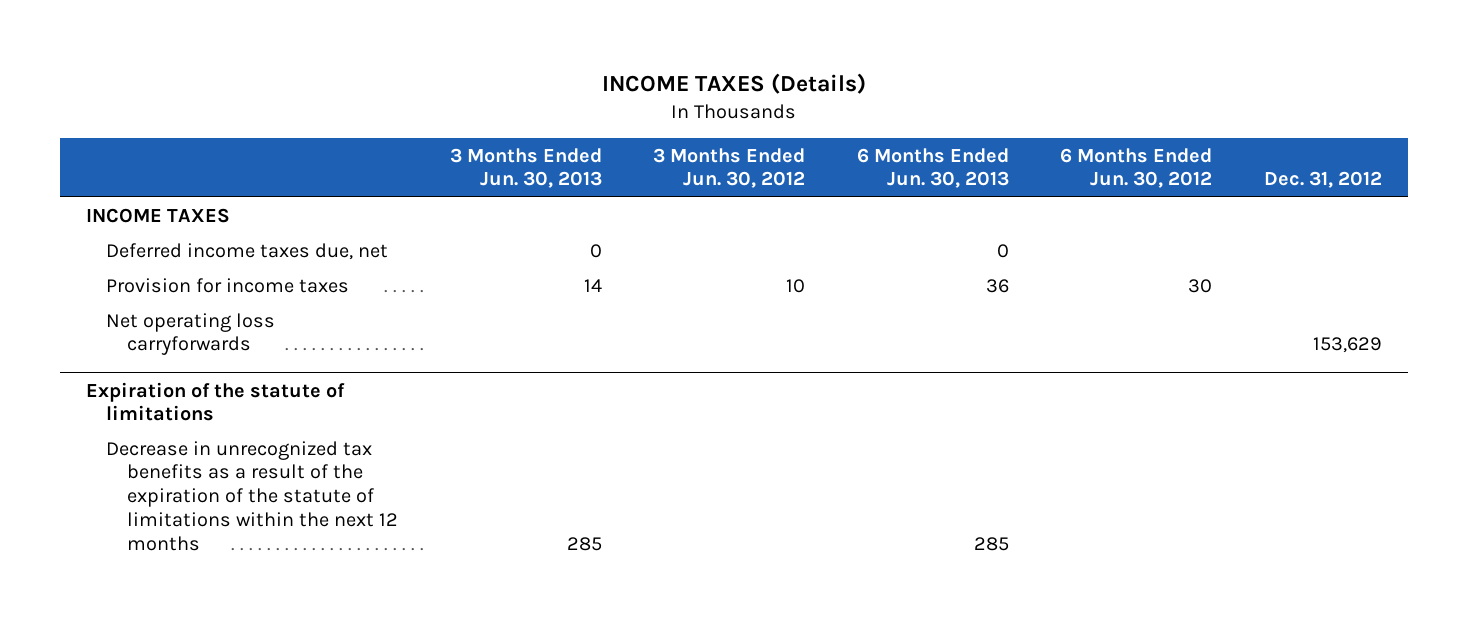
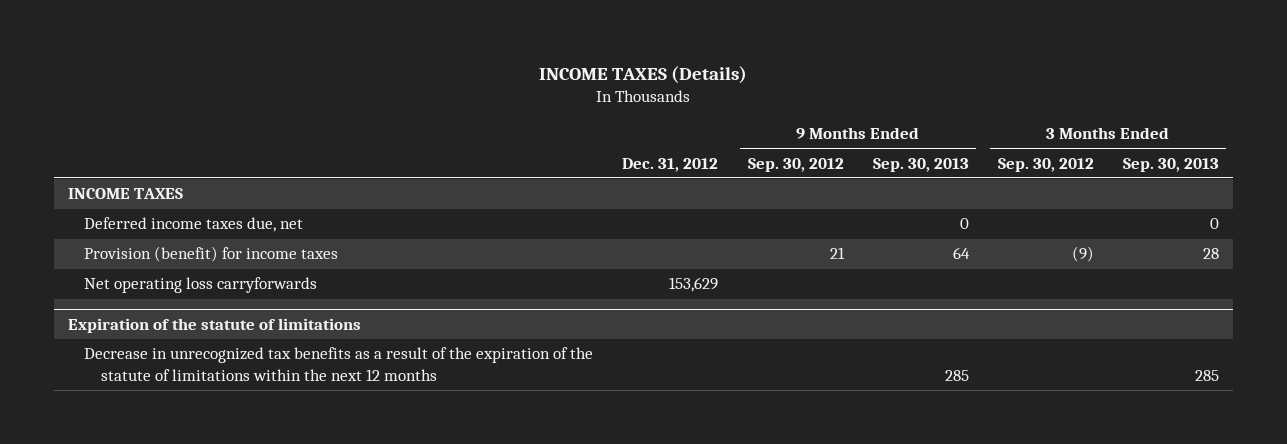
- | 3 Months Ended Jun. 30, 2013 | 3 Months Ended Jun. 30, 2012 | 6 Months Ended Jun. 30, 2013 | 6 Months Ended Jun. 30, 2012 | Dec. 31, 2012
+ | Dec. 31, 2012 | 9 Months Ended Sep. 30, 2012 | 9 Months Ended Sep. 30, 2013 | 3 Months Ended Sep. 30, 2012 | 3 Months Ended Sep. 30, 2013
- Provision for income taxes | 14 | 10 | 36 | 30 |
+ Provision (benefit) for income taxes | | 21 | 64 | (9) | 28

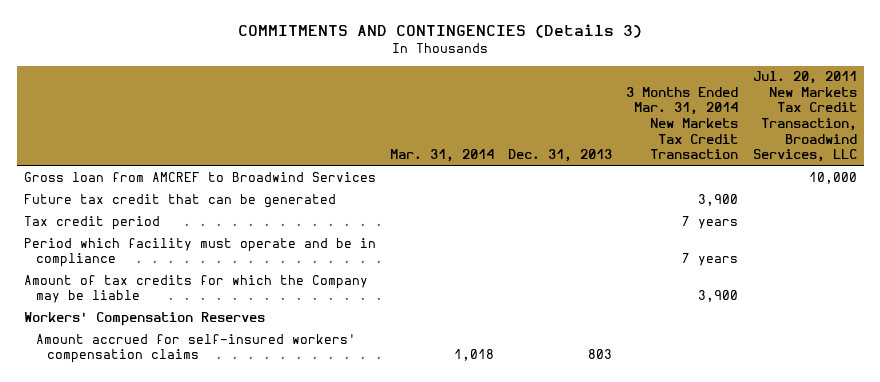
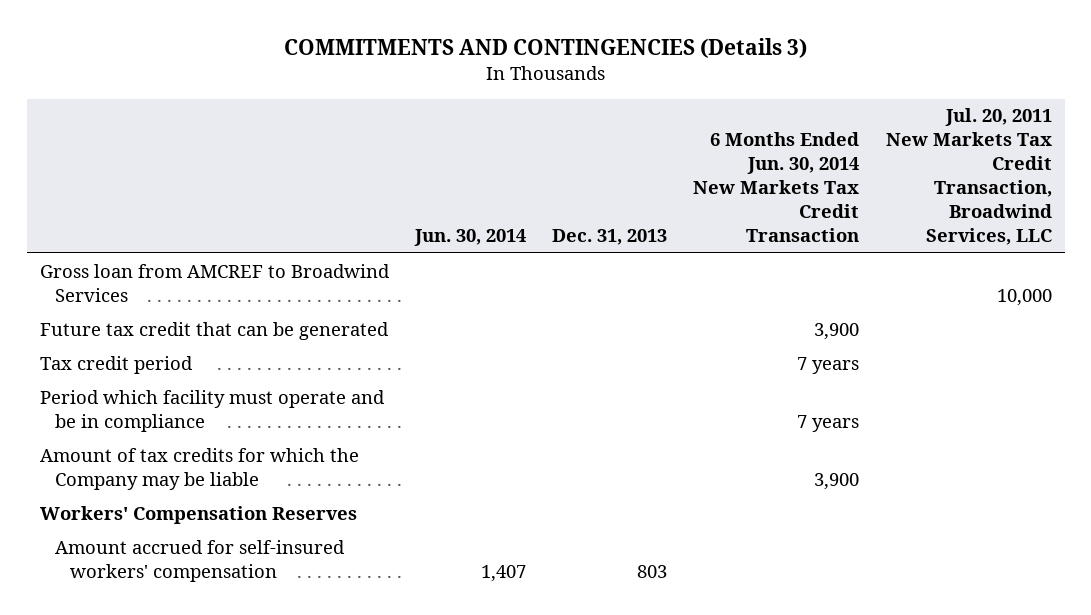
- | Mar. 31, 2014 | Dec. 31, 2013 | 3 Months Ended Mar. 31, 2014 New Markets Tax Credit Transaction | Jul. 20, 2011 New Markets Tax Credit Transaction, Broadwind Services, LLC
+ | Jun. 30, 2014 | Dec. 31, 2013 | 6 Months Ended Jun. 30, 2014 New Markets Tax Credit Transaction | Jul. 20, 2011 New Markets Tax Credit Transaction, Broadwind Services, LLC
- Amount accrued for self-insured workers' compensation claims | 1,018 | 803 | |
+ Amount accrued for self-insured workers' compensation | 1,407 | 803 | |

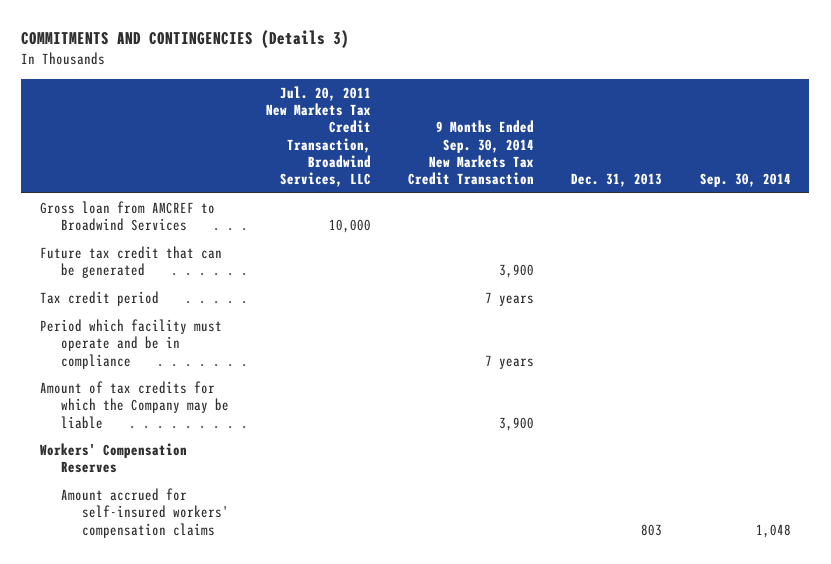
- | Jun. 30, 2014 | Dec. 31, 2013 | 6 Months Ended Jun. 30, 2014 New Markets Tax Credit Transaction | Jul. 20, 2011 New Markets Tax Credit Transaction, Broadwind Services, LLC
+ | Jul. 20, 2011 New Markets Tax Credit Transaction, Broadwind Services, LLC | 9 Months Ended Sep. 30, 2014 New Markets Tax Credit Transaction | Dec. 31, 2013 | Sep. 30, 2014
- Amount accrued for self-insured workers' compensation | 1,407 | 803 | |
+ Amount accrued for self-insured workers' compensation claims | | | 803 | 1,048

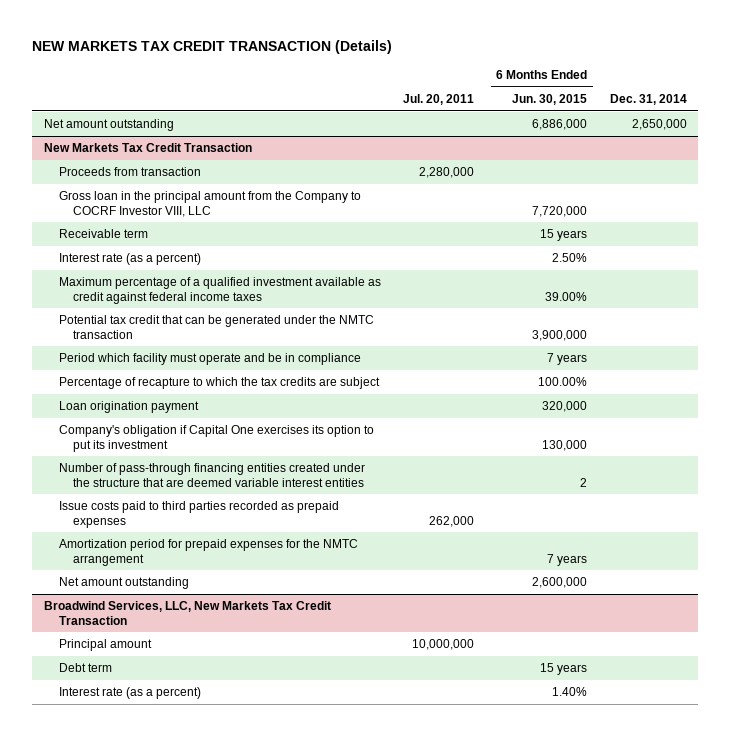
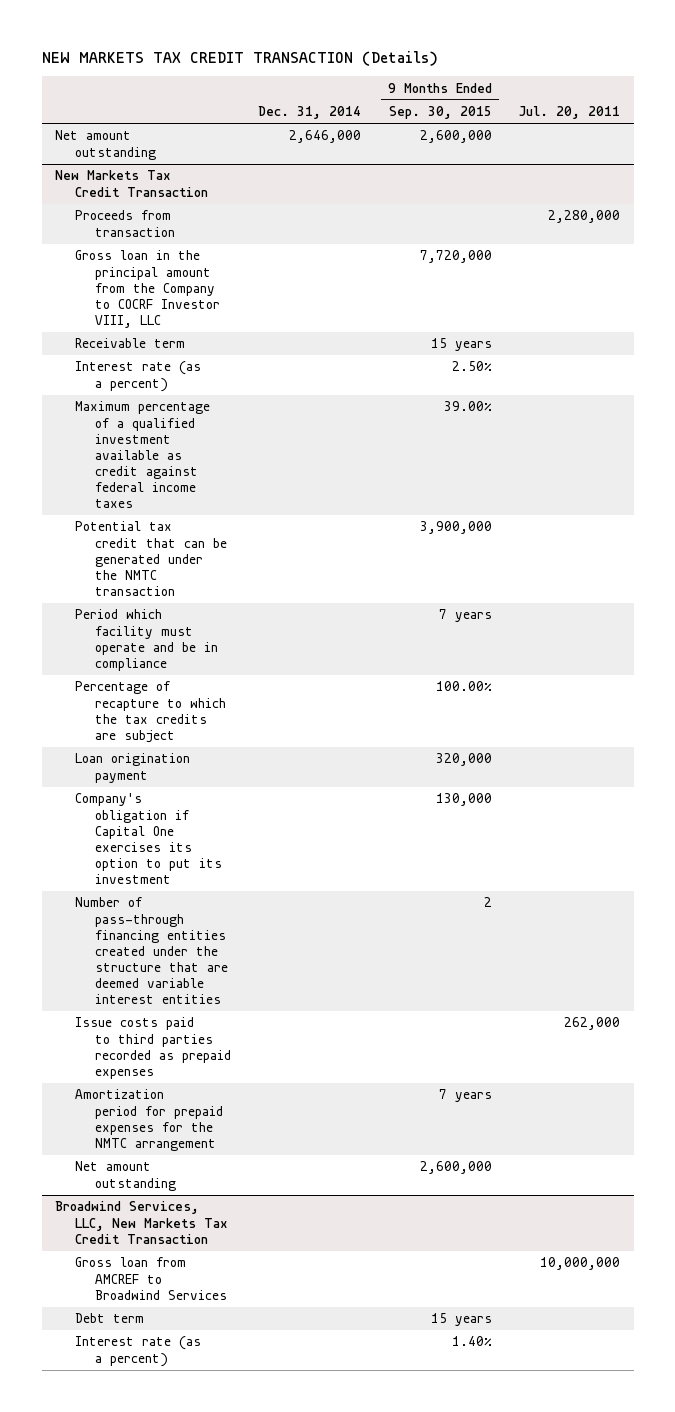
- | Jul. 20, 2011 | 6 Months Ended Jun. 30, 2015 | Dec. 31, 2014
+ | Dec. 31, 2014 | 9 Months Ended Sep. 30, 2015 | Jul. 20, 2011
- Net amount outstanding | | 6,886,000 | 2,650,000
+ Net amount outstanding | 2,646,000 | 2,600,000 |
@ Broadwind Services, LLC, New Markets Tax Credit Transaction
- Principal amount | 10,000,000 | |
+ Gross loan from AMCREF to Broadwind Services | | | 10,000,000

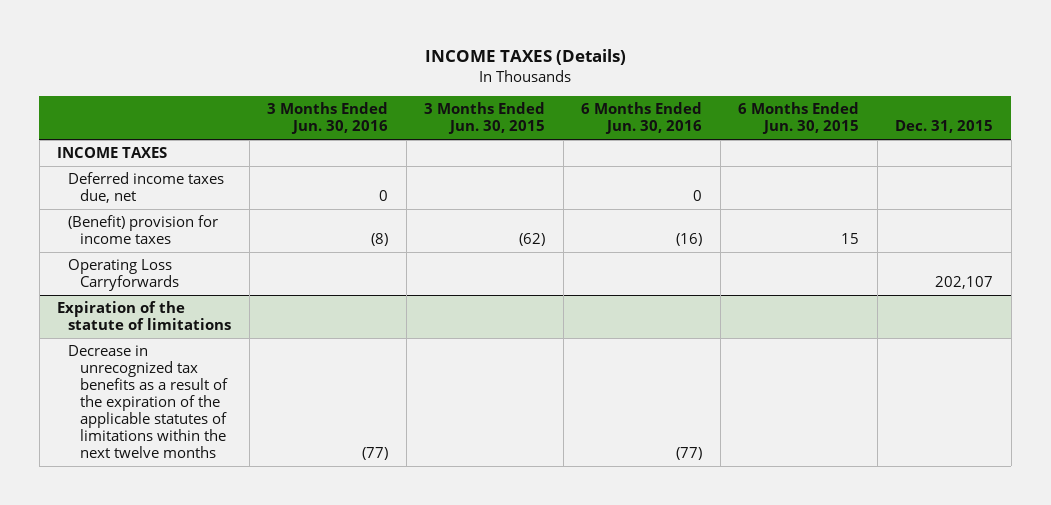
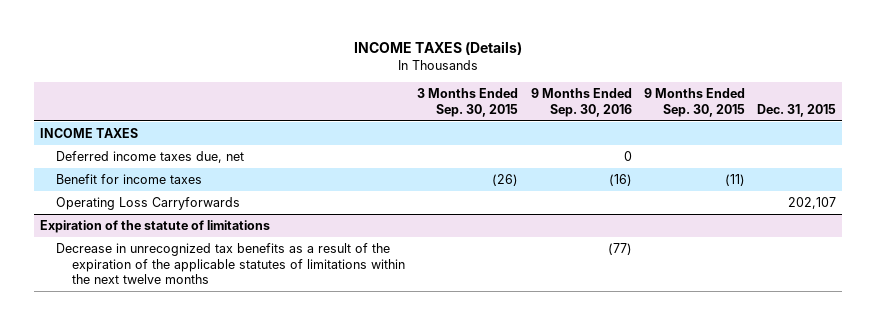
- | 3 Months Ended Jun. 30, 2016 | 3 Months Ended Jun. 30, 2015 | 6 Months Ended Jun. 30, 2016 | 6 Months Ended Jun. 30, 2015 | Dec. 31, 2015
+ | 3 Months Ended Sep. 30, 2015 | 9 Months Ended Sep. 30, 2016 | 9 Months Ended Sep. 30, 2015 | Dec. 31, 2015
- (Benefit) provision for income taxes | (8) | (62) | (16) | 15 |
+ Benefit for income taxes | (26) | (16) | (11) |

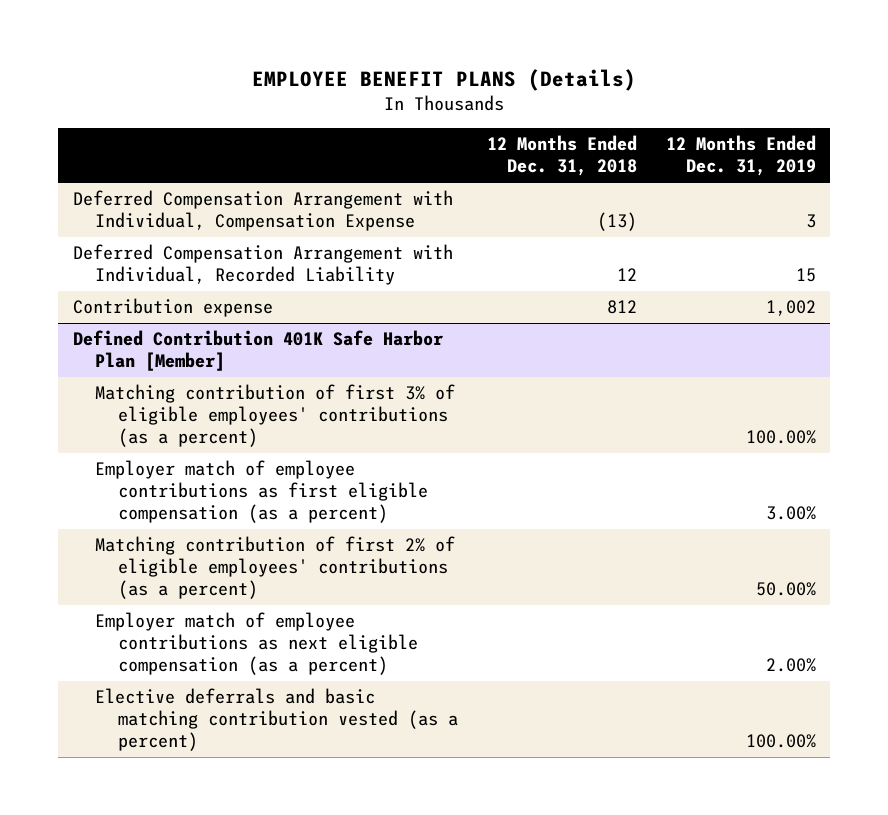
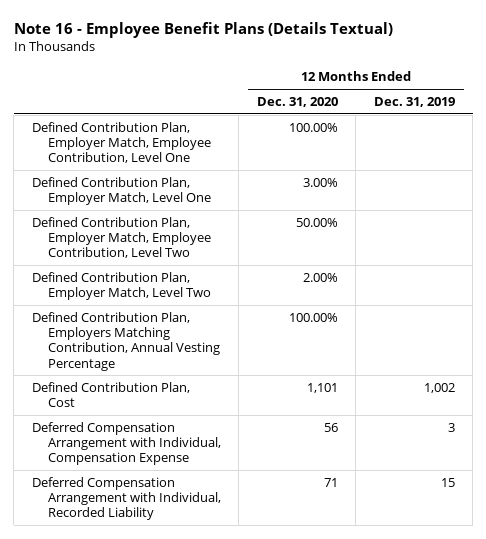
- EMPLOYEE BENEFIT PLANS (Details)
+ Note 16 - Employee Benefit Plans (Details Textual)
- | 12 Months Ended Dec. 31, 2018 | 12 Months Ended Dec. 31, 2019
+ | 12 Months Ended Dec. 31, 2020 | 12 Months Ended Dec. 31, 2019
+ Defined Contribution Plan, Employer Match, Employee Contribution, Level One | 100.00% |
+ Defined Contribution Plan, Employer Match, Level One | 3.00% |
+ Defined Contribution Plan, Employer Match, Employee Contribution, Level Two | 50.00% |
+ Defined Contribution Plan, Employer Match, Level Two | 2.00% |
+ Defined Contribution Plan, Employers Matching Contribution, Annual Vesting Percentage | 100.00% |
+ Defined Contribution Plan, Cost | 1,101 | 1,002
- Contribution expense | 812 | 1,002
- Defined Contribution 401K Safe Harbor Plan [Member]
- Matching contribution of first 3% of eligible employees' contributions (as a percent) | | 100.00%
- Employer match of employee contributions as first eligible compensation (as a percent) | | 3.00%
- Matching contribution of first 2% of eligible employees' contributions (as a percent) | | 50.00%
- Employer match of employee contributions as next eligible compensation (as a percent) | | 2.00%
- Elective deferrals and basic matching contribution vested (as a percent) | | 100.00%

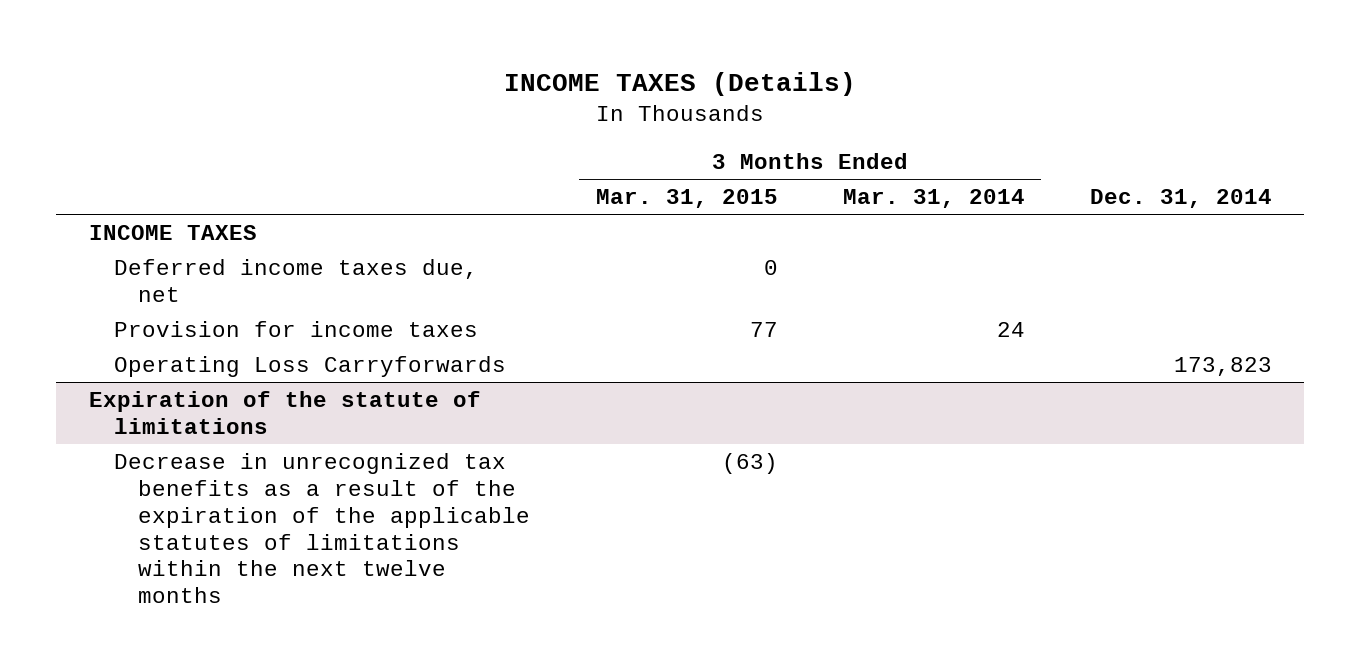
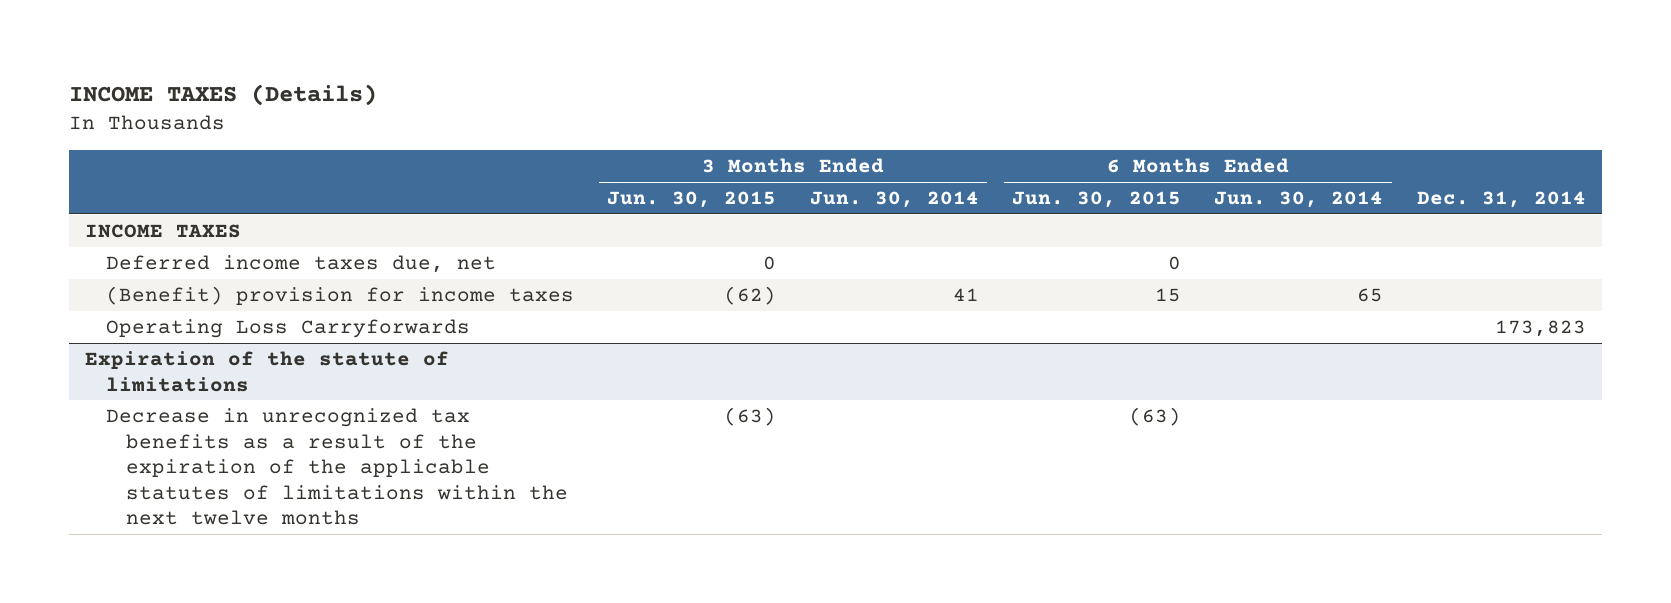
- | 3 Months Ended Mar. 31, 2015 | 3 Months Ended Mar. 31, 2014 | Dec. 31, 2014
+ | 3 Months Ended Jun. 30, 2015 | 3 Months Ended Jun. 30, 2014 | 6 Months Ended Jun. 30, 2015 | 6 Months Ended Jun. 30, 2014 | Dec. 31, 2014
- Provision for income taxes | 77 | 24 |
+ (Benefit) provision for income taxes | (62) | 41 | 15 | 65 |

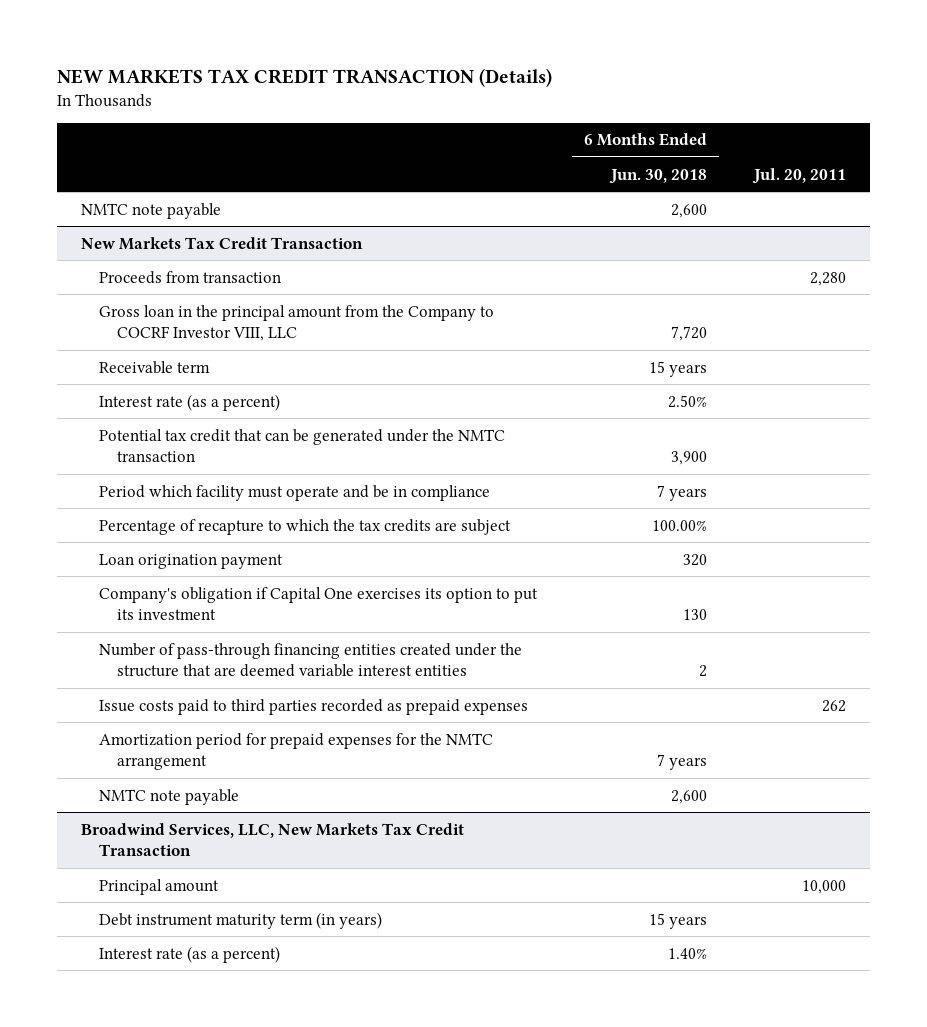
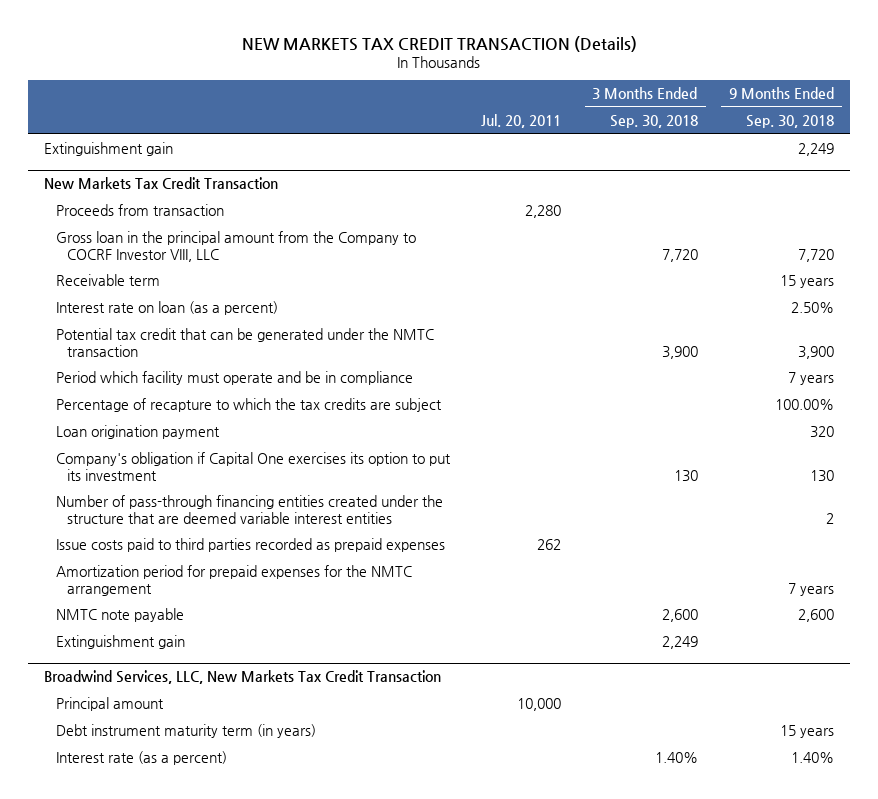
- | 6 Months Ended Jun. 30, 2018 | Jul. 20, 2011
+ | Jul. 20, 2011 | 3 Months Ended Sep. 30, 2018 | 9 Months Ended Sep. 30, 2018
- NMTC note payable | 2,600 |
+ Extinguishment gain | | | 2,249
@ New Markets Tax Credit Transaction
- Interest rate (as a percent) | 2.50% |
+ Interest rate on loan (as a percent) | | | 2.50%
+ Extinguishment gain | | 2,249 |

